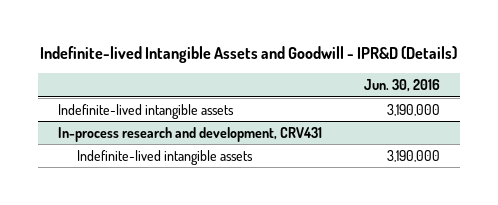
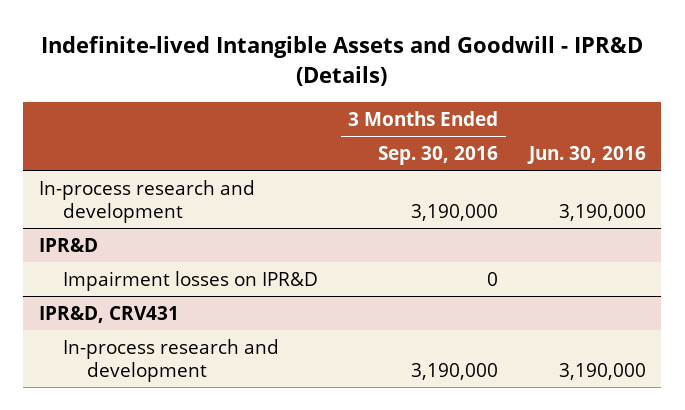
- | Jun. 30, 2016
+ | 3 Months Ended Sep. 30, 2016 | Jun. 30, 2016
- Indefinite-lived intangible assets | 3,190,000
- In-process research and development, CRV431
- Indefinite-lived intangible assets | 3,190,000
+ In-process research and development | 3,190,000 | 3,190,000
+ IPR&D
+ Impairment losses on IPR&D | 0 |
+ IPR&D, CRV431
+ In-process research and development | 3,190,000 | 3,190,000

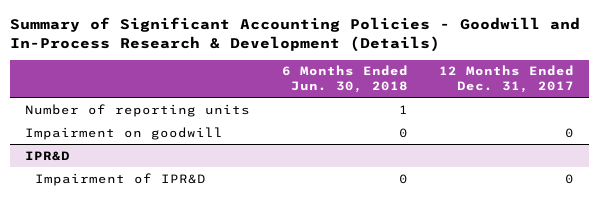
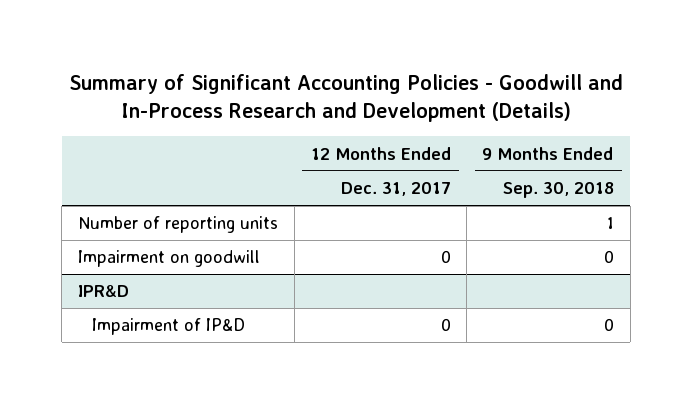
- Summary of Significant Accounting Policies - Goodwill and In-Process Research & Development (Details)
+ Summary of Significant Accounting Policies - Goodwill and In-Process Research and Development (Details)
- | 6 Months Ended Jun. 30, 2018 | 12 Months Ended Dec. 31, 2017
+ | 12 Months Ended Dec. 31, 2017 | 9 Months Ended Sep. 30, 2018
@ IPR&D
- Impairment of IPR&D | 0 | 0
+ Impairment of IP&D | 0 | 0

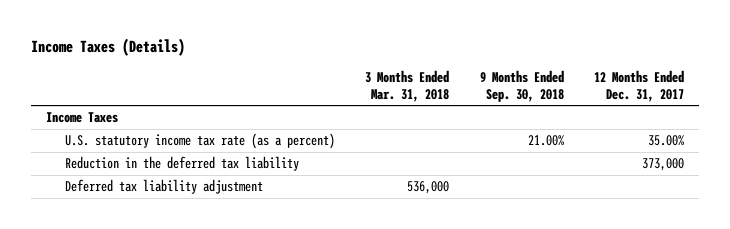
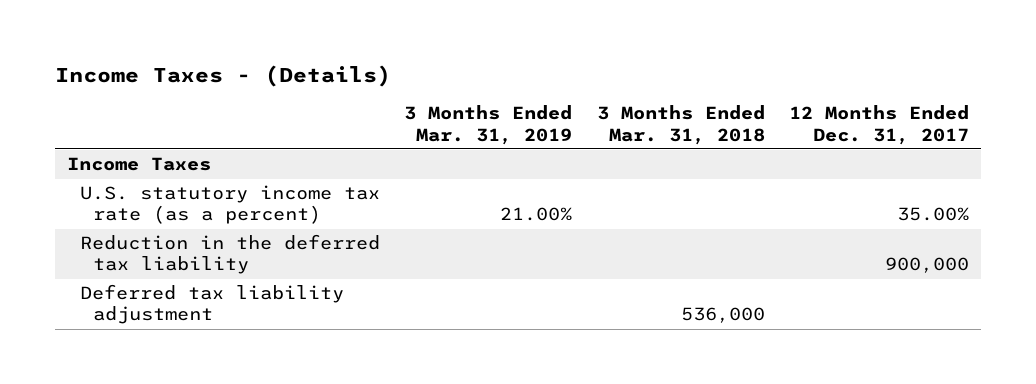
- Income Taxes (Details)
+ Income Taxes - (Details)
- | 3 Months Ended Mar. 31, 2018 | 9 Months Ended Sep. 30, 2018 | 12 Months Ended Dec. 31, 2017
+ | 3 Months Ended Mar. 31, 2019 | 3 Months Ended Mar. 31, 2018 | 12 Months Ended Dec. 31, 2017
- Reduction in the deferred tax liability | | | 373,000
+ Reduction in the deferred tax liability | | | 900,000

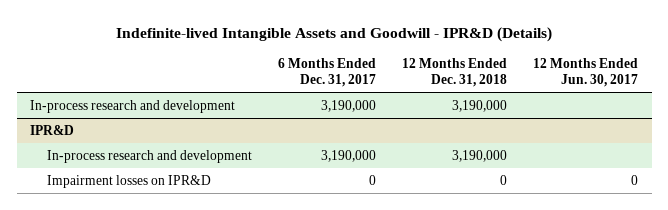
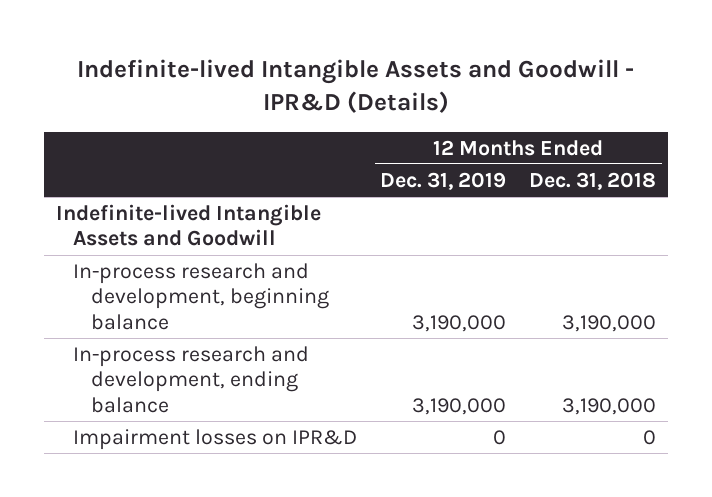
- | 6 Months Ended Dec. 31, 2017 | 12 Months Ended Dec. 31, 2018 | 12 Months Ended Jun. 30, 2017
+ | 12 Months Ended Dec. 31, 2019 | 12 Months Ended Dec. 31, 2018
- In-process research and development | 3,190,000 | 3,190,000 |
- IPR&D
- In-process research and development | 3,190,000 | 3,190,000 |
+ Indefinite-lived Intangible Assets and Goodwill
+ In-process research and development, beginning balance | 3,190,000 | 3,190,000
+ In-process research and development, ending balance | 3,190,000 | 3,190,000

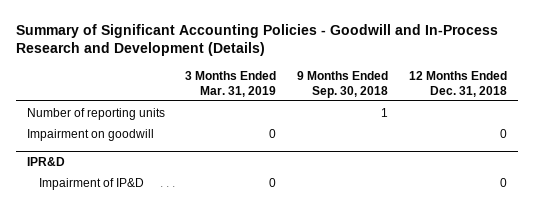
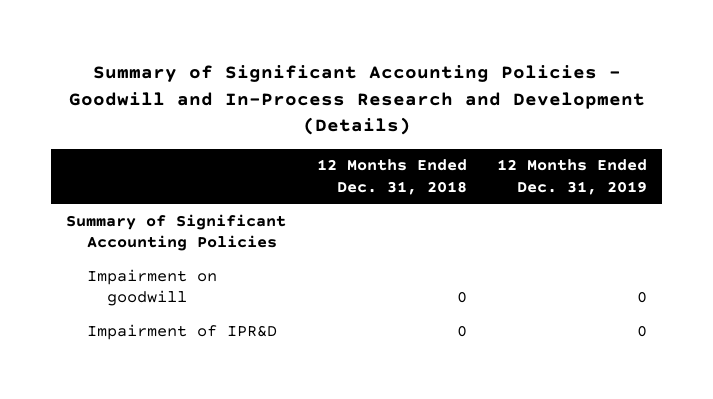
- | 3 Months Ended Mar. 31, 2019 | 9 Months Ended Sep. 30, 2018 | 12 Months Ended Dec. 31, 2018
+ | 12 Months Ended Dec. 31, 2018 | 12 Months Ended Dec. 31, 2019
- Number of reporting units | | 1 |
+ Summary of Significant Accounting Policies
- IPR&D
- Impairment of IP&D | 0 | | 0
+ Impairment of IPR&D | 0 | 0

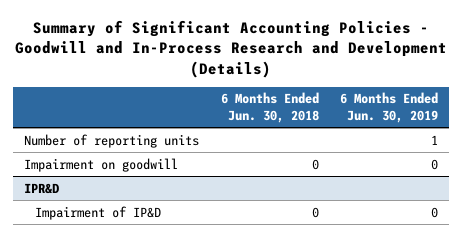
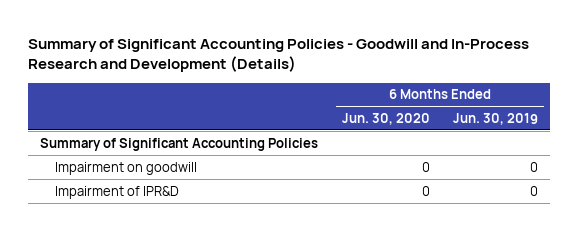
- | 6 Months Ended Jun. 30, 2018 | 6 Months Ended Jun. 30, 2019
+ | 6 Months Ended Jun. 30, 2020 | 6 Months Ended Jun. 30, 2019
- Number of reporting units | | 1
+ Summary of Significant Accounting Policies
- IPR&D
- Impairment of IP&D | 0 | 0
+ Impairment of IPR&D | 0 | 0

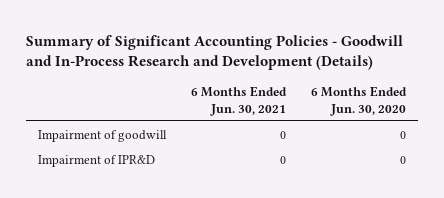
- | 6 Months Ended Jun. 30, 2020 | 6 Months Ended Jun. 30, 2019
+ | 6 Months Ended Jun. 30, 2021 | 6 Months Ended Jun. 30, 2020
- Summary of Significant Accounting Policies
- Impairment on goodwill | 0 | 0
+ Impairment of goodwill | 0 | 0

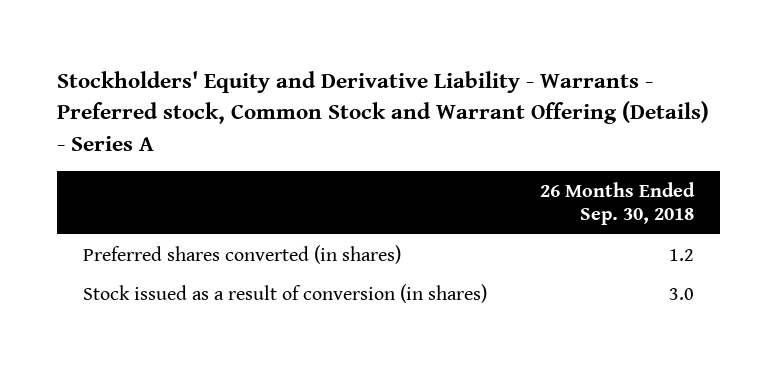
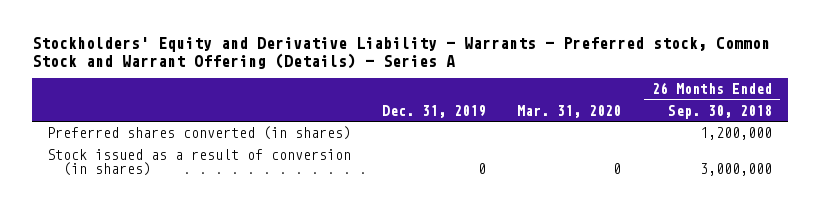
- | 26 Months Ended Sep. 30, 2018
+ | Dec. 31, 2019 | Mar. 31, 2020 | 26 Months Ended Sep. 30, 2018
- Preferred shares converted (in shares) | 1.2
- Stock issued as a result of conversion (in shares) | 3.0
+ Preferred shares converted (in shares) | | | 1,200,000
+ Stock issued as a result of conversion (in shares) | 0 | 0 | 3,000,000

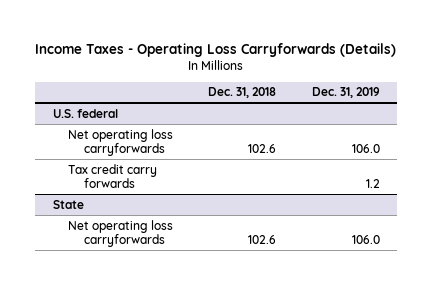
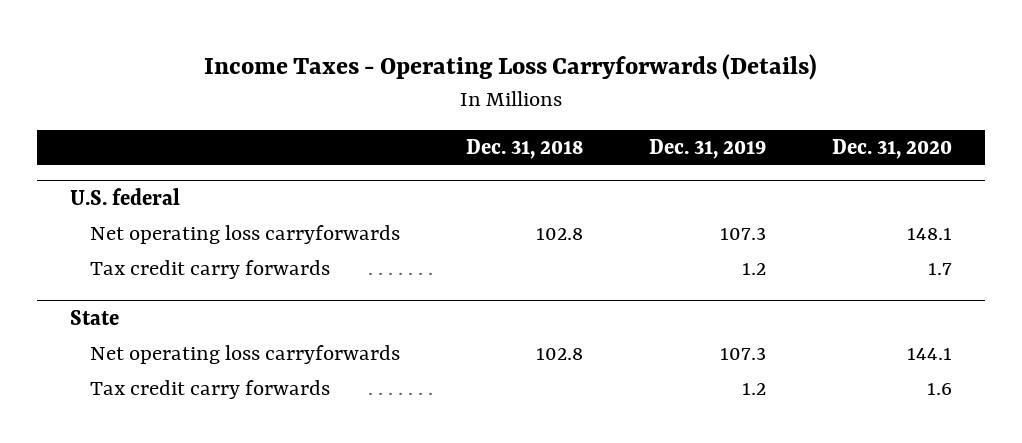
- | Dec. 31, 2018 | Dec. 31, 2019
+ | Dec. 31, 2018 | Dec. 31, 2019 | Dec. 31, 2020
@ U.S. federal
- Net operating loss carryforwards | 102.6 | 106.0
+ Net operating loss carryforwards | 102.8 | 107.3 | 148.1
@ State
- Net operating loss carryforwards | 102.6 | 106.0
+ Net operating loss carryforwards | 102.8 | 107.3 | 144.1
+ Tax credit carry forwards | | 1.2 | 1.6

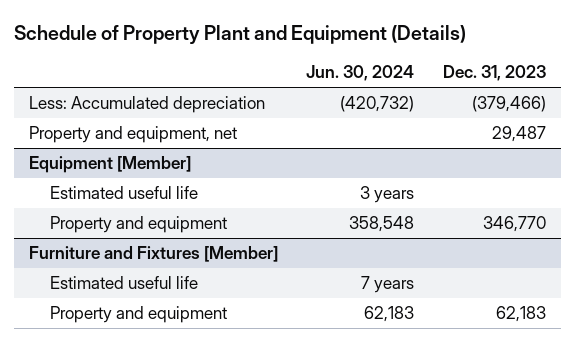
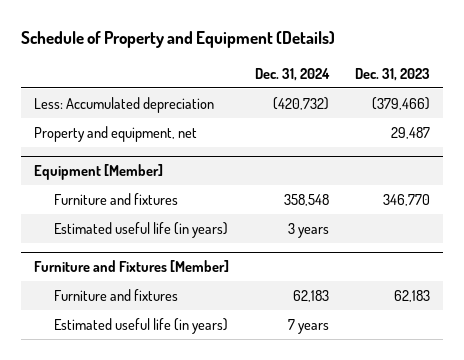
- Schedule of Property Plant and Equipment (Details)
+ Schedule of Property and Equipment (Details)
- | Jun. 30, 2024 | Dec. 31, 2023
+ | Dec. 31, 2024 | Dec. 31, 2023
@ Equipment [Member]
- Estimated useful life | 3 years |
- Property and equipment | 358,548 | 346,770
+ Furniture and fixtures | 358,548 | 346,770
+ Estimated useful life (in years) | 3 years |
@ Furniture and Fixtures [Member]
- Estimated useful life | 7 years |
- Property and equipment | 62,183 | 62,183
+ Furniture and fixtures | 62,183 | 62,183
+ Estimated useful life (in years) | 7 years |

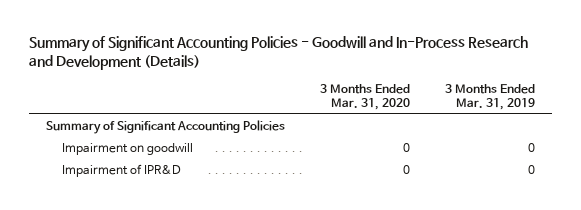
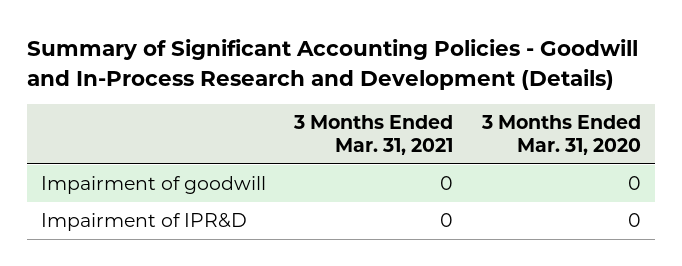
- | 3 Months Ended Mar. 31, 2020 | 3 Months Ended Mar. 31, 2019
+ | 3 Months Ended Mar. 31, 2021 | 3 Months Ended Mar. 31, 2020
- Summary of Significant Accounting Policies
- Impairment on goodwill | 0 | 0
+ Impairment of goodwill | 0 | 0

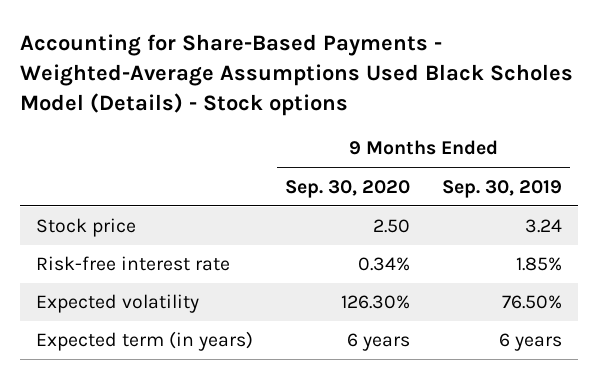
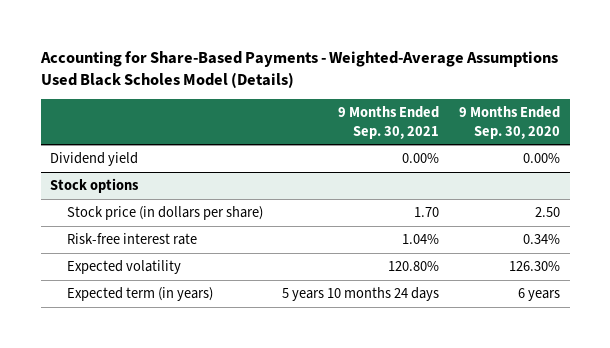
- Accounting for Share-Based Payments - Weighted-Average Assumptions Used Black Scholes Model (Details) - Stock options
+ Accounting for Share-Based Payments - Weighted-Average Assumptions Used Black Scholes Model (Details)
- | 9 Months Ended Sep. 30, 2020 | 9 Months Ended Sep. 30, 2019
+ | 9 Months Ended Sep. 30, 2021 | 9 Months Ended Sep. 30, 2020
- Stock price | 2.50 | 3.24
+ Dividend yield | 0.00% | 0.00%
+ Stock options
+ Stock price (in dollars per share) | 1.70 | 2.50

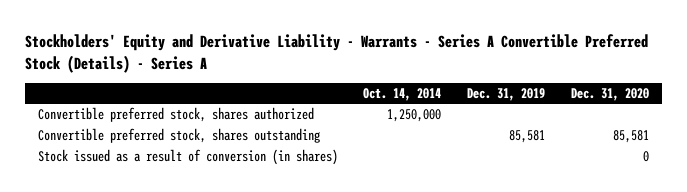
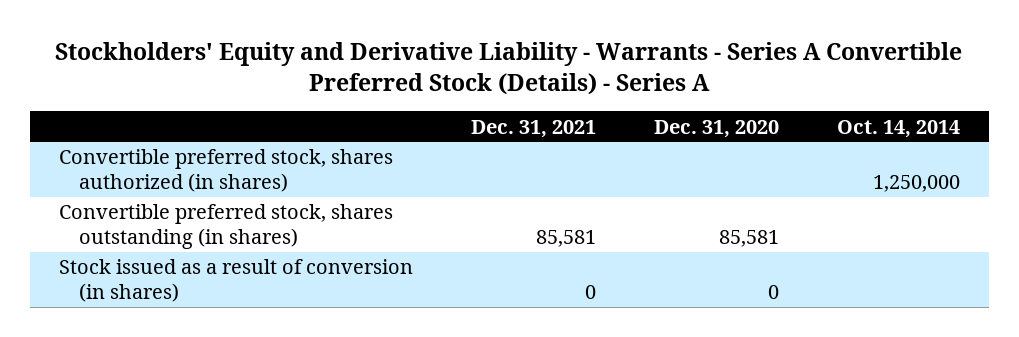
- | Oct. 14, 2014 | Dec. 31, 2019 | Dec. 31, 2020
+ | Dec. 31, 2021 | Dec. 31, 2020 | Oct. 14, 2014
- Convertible preferred stock, shares authorized | 1,250,000 | |
- Convertible preferred stock, shares outstanding | | 85,581 | 85,581
+ Convertible preferred stock, shares authorized (in shares) | | | 1,250,000
+ Convertible preferred stock, shares outstanding (in shares) | 85,581 | 85,581 |

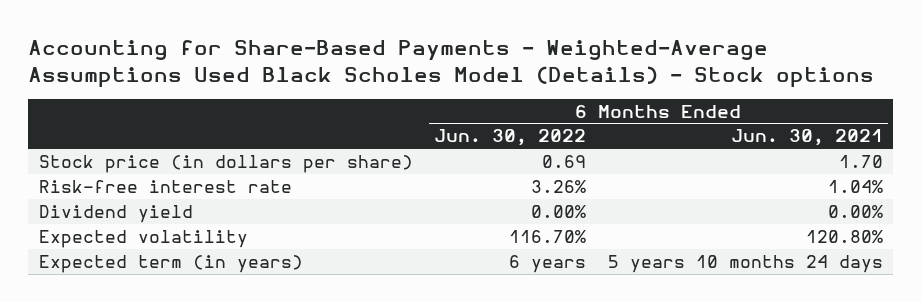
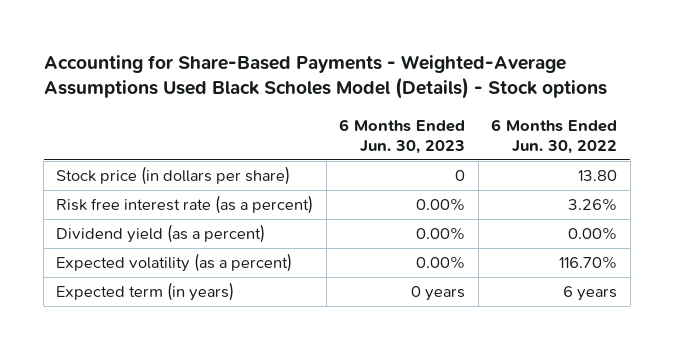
- | 6 Months Ended Jun. 30, 2022 | 6 Months Ended Jun. 30, 2021
+ | 6 Months Ended Jun. 30, 2023 | 6 Months Ended Jun. 30, 2022
- Stock price (in dollars per share) | 0.69 | 1.70
- Risk-free interest rate | 3.26% | 1.04%
- Dividend yield | 0.00% | 0.00%
- Expected volatility | 116.70% | 120.80%
+ Stock price (in dollars per share) | 0 | 13.80
+ Risk free interest rate (as a percent) | 0.00% | 3.26%
+ Dividend yield (as a percent) | 0.00% | 0.00%
+ Expected volatility (as a percent) | 0.00% | 116.70%

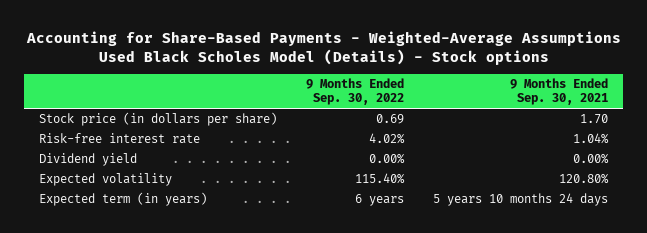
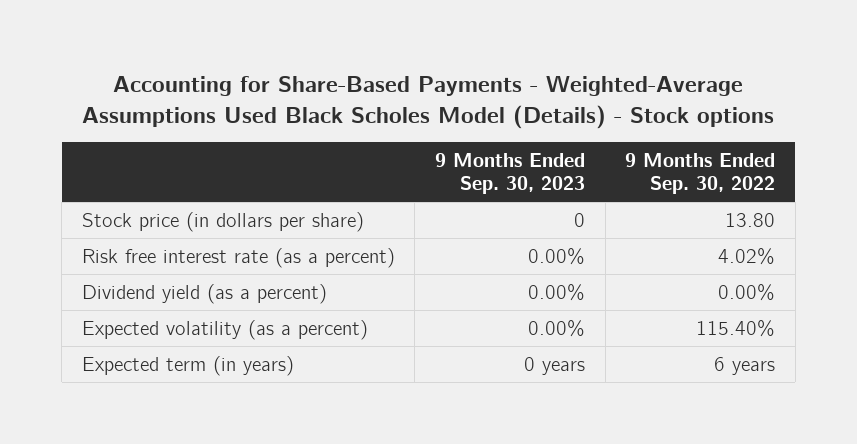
- | 9 Months Ended Sep. 30, 2022 | 9 Months Ended Sep. 30, 2021
+ | 9 Months Ended Sep. 30, 2023 | 9 Months Ended Sep. 30, 2022
- Stock price (in dollars per share) | 0.69 | 1.70
- Risk-free interest rate | 4.02% | 1.04%
- Dividend yield | 0.00% | 0.00%
- Expected volatility | 115.40% | 120.80%
+ Stock price (in dollars per share) | 0 | 13.80
+ Risk free interest rate (as a percent) | 0.00% | 4.02%
+ Dividend yield (as a percent) | 0.00% | 0.00%
+ Expected volatility (as a percent) | 0.00% | 115.40%

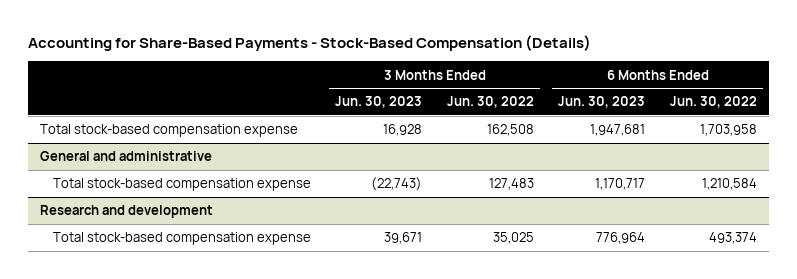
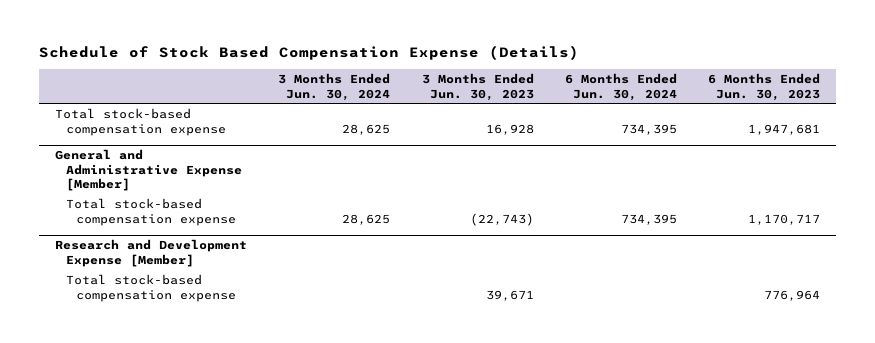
- Accounting for Share-Based Payments - Stock-Based Compensation (Details)
+ Schedule of Stock Based Compensation Expense (Details)
- | 3 Months Ended Jun. 30, 2023 | 3 Months Ended Jun. 30, 2022 | 6 Months Ended Jun. 30, 2023 | 6 Months Ended Jun. 30, 2022
+ | 3 Months Ended Jun. 30, 2024 | 3 Months Ended Jun. 30, 2023 | 6 Months Ended Jun. 30, 2024 | 6 Months Ended Jun. 30, 2023
- General and administrative
+ General and Administrative Expense [Member]
- Research and development
+ Research and Development Expense [Member]

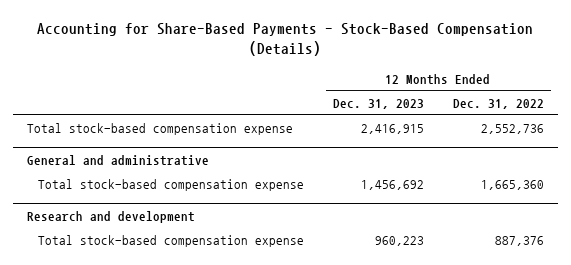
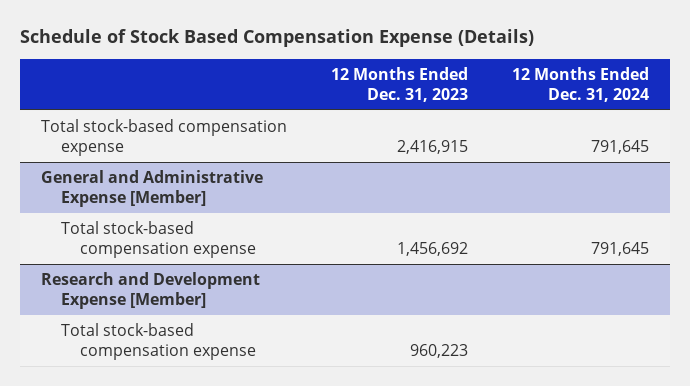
- Accounting for Share-Based Payments - Stock-Based Compensation (Details)
+ Schedule of Stock Based Compensation Expense (Details)
- | 12 Months Ended Dec. 31, 2023 | 12 Months Ended Dec. 31, 2022
+ | 12 Months Ended Dec. 31, 2023 | 12 Months Ended Dec. 31, 2024
- General and administrative
+ General and Administrative Expense [Member]
- Research and development
+ Research and Development Expense [Member]

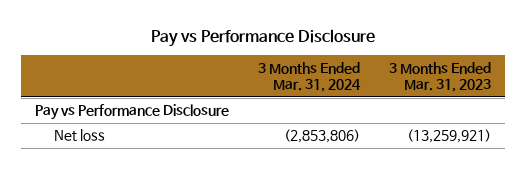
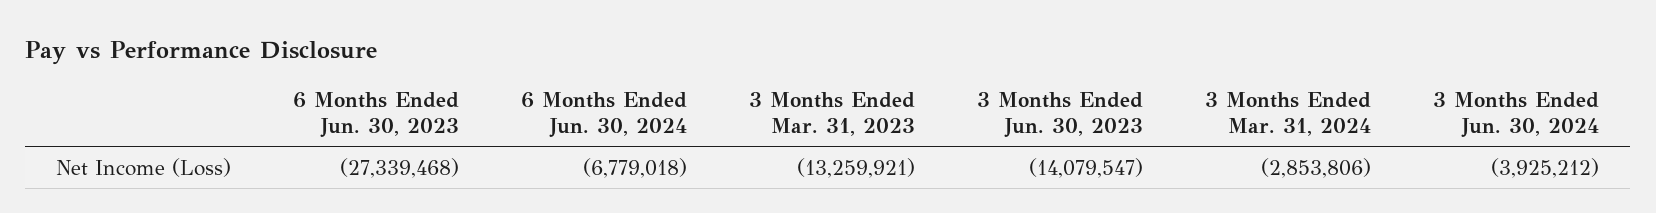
- | 3 Months Ended Mar. 31, 2024 | 3 Months Ended Mar. 31, 2023
+ | 6 Months Ended Jun. 30, 2023 | 6 Months Ended Jun. 30, 2024 | 3 Months Ended Mar. 31, 2023 | 3 Months Ended Jun. 30, 2023 | 3 Months Ended Mar. 31, 2024 | 3 Months Ended Jun. 30, 2024
- Pay vs Performance Disclosure
- Net loss | (2,853,806) | (13,259,921)
+ Net Income (Loss) | (27,339,468) | (6,779,018) | (13,259,921) | (14,079,547) | (2,853,806) | (3,925,212)

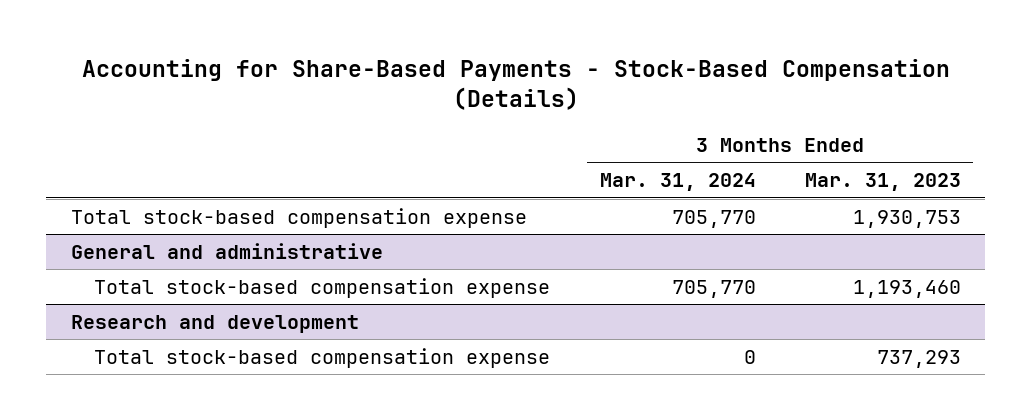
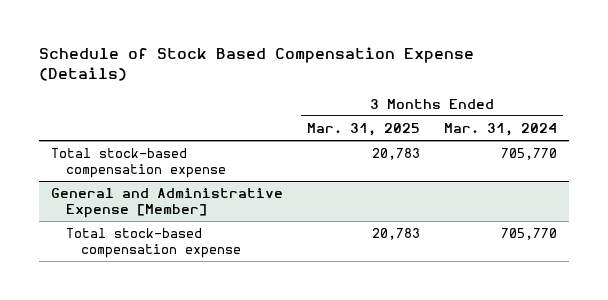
- Accounting for Share-Based Payments - Stock-Based Compensation (Details)
+ Schedule of Stock Based Compensation Expense (Details)
- | 3 Months Ended Mar. 31, 2024 | 3 Months Ended Mar. 31, 2023
+ | 3 Months Ended Mar. 31, 2025 | 3 Months Ended Mar. 31, 2024
- General and administrative
+ General and Administrative Expense [Member]
- Research and development
- Total stock-based compensation expense | 0 | 737,293

